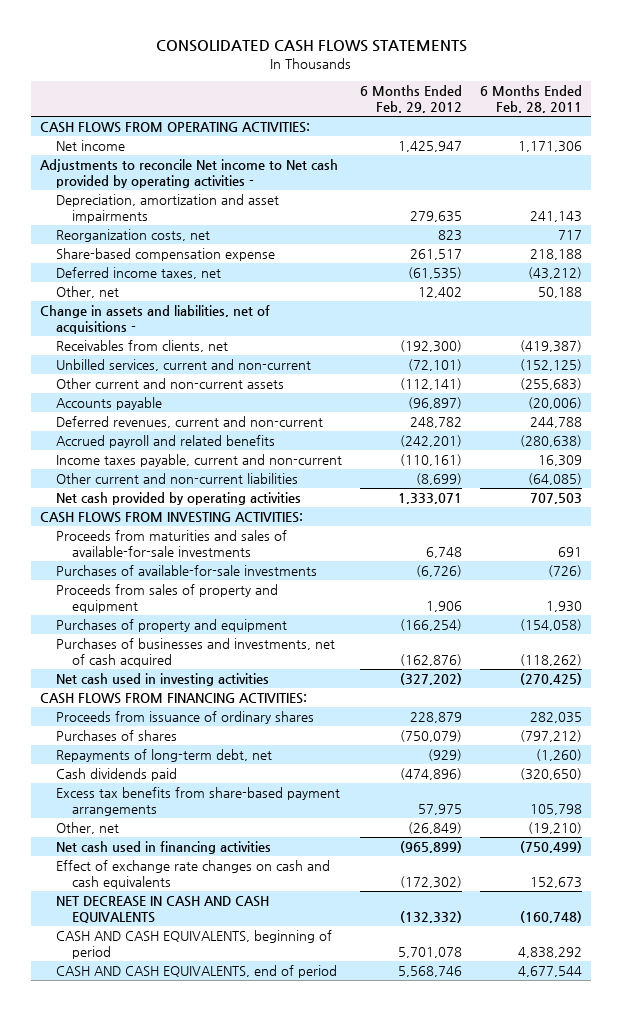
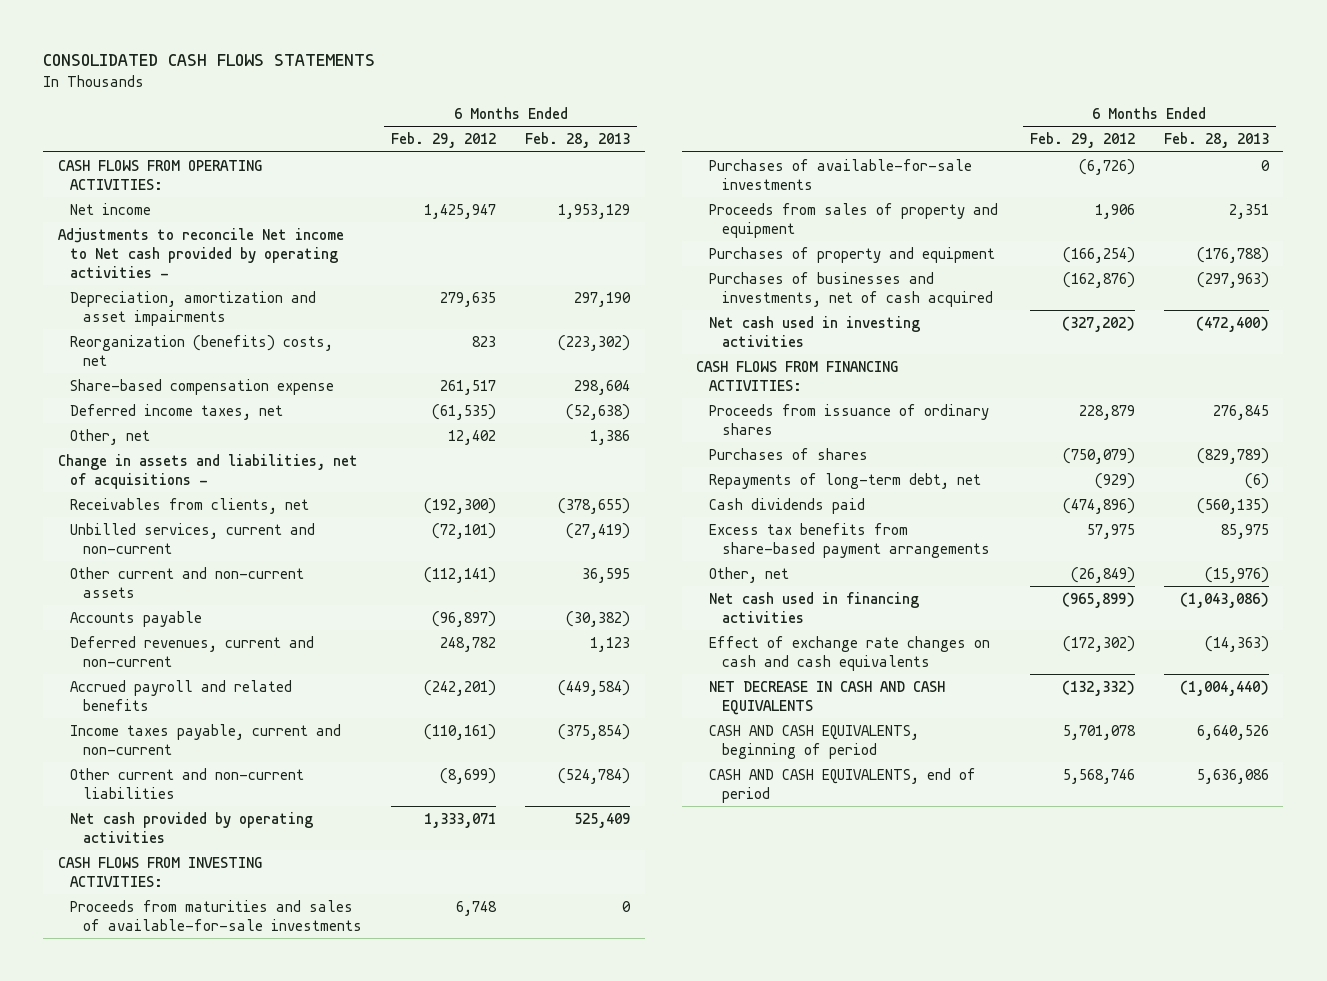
- | 6 Months Ended Feb. 29, 2012 | 6 Months Ended Feb. 28, 2011
+ | 6 Months Ended Feb. 29, 2012 | 6 Months Ended Feb. 28, 2013
- Reorganization costs, net | 823 | 717
+ Reorganization (benefits) costs, net | 823 | (223,302)

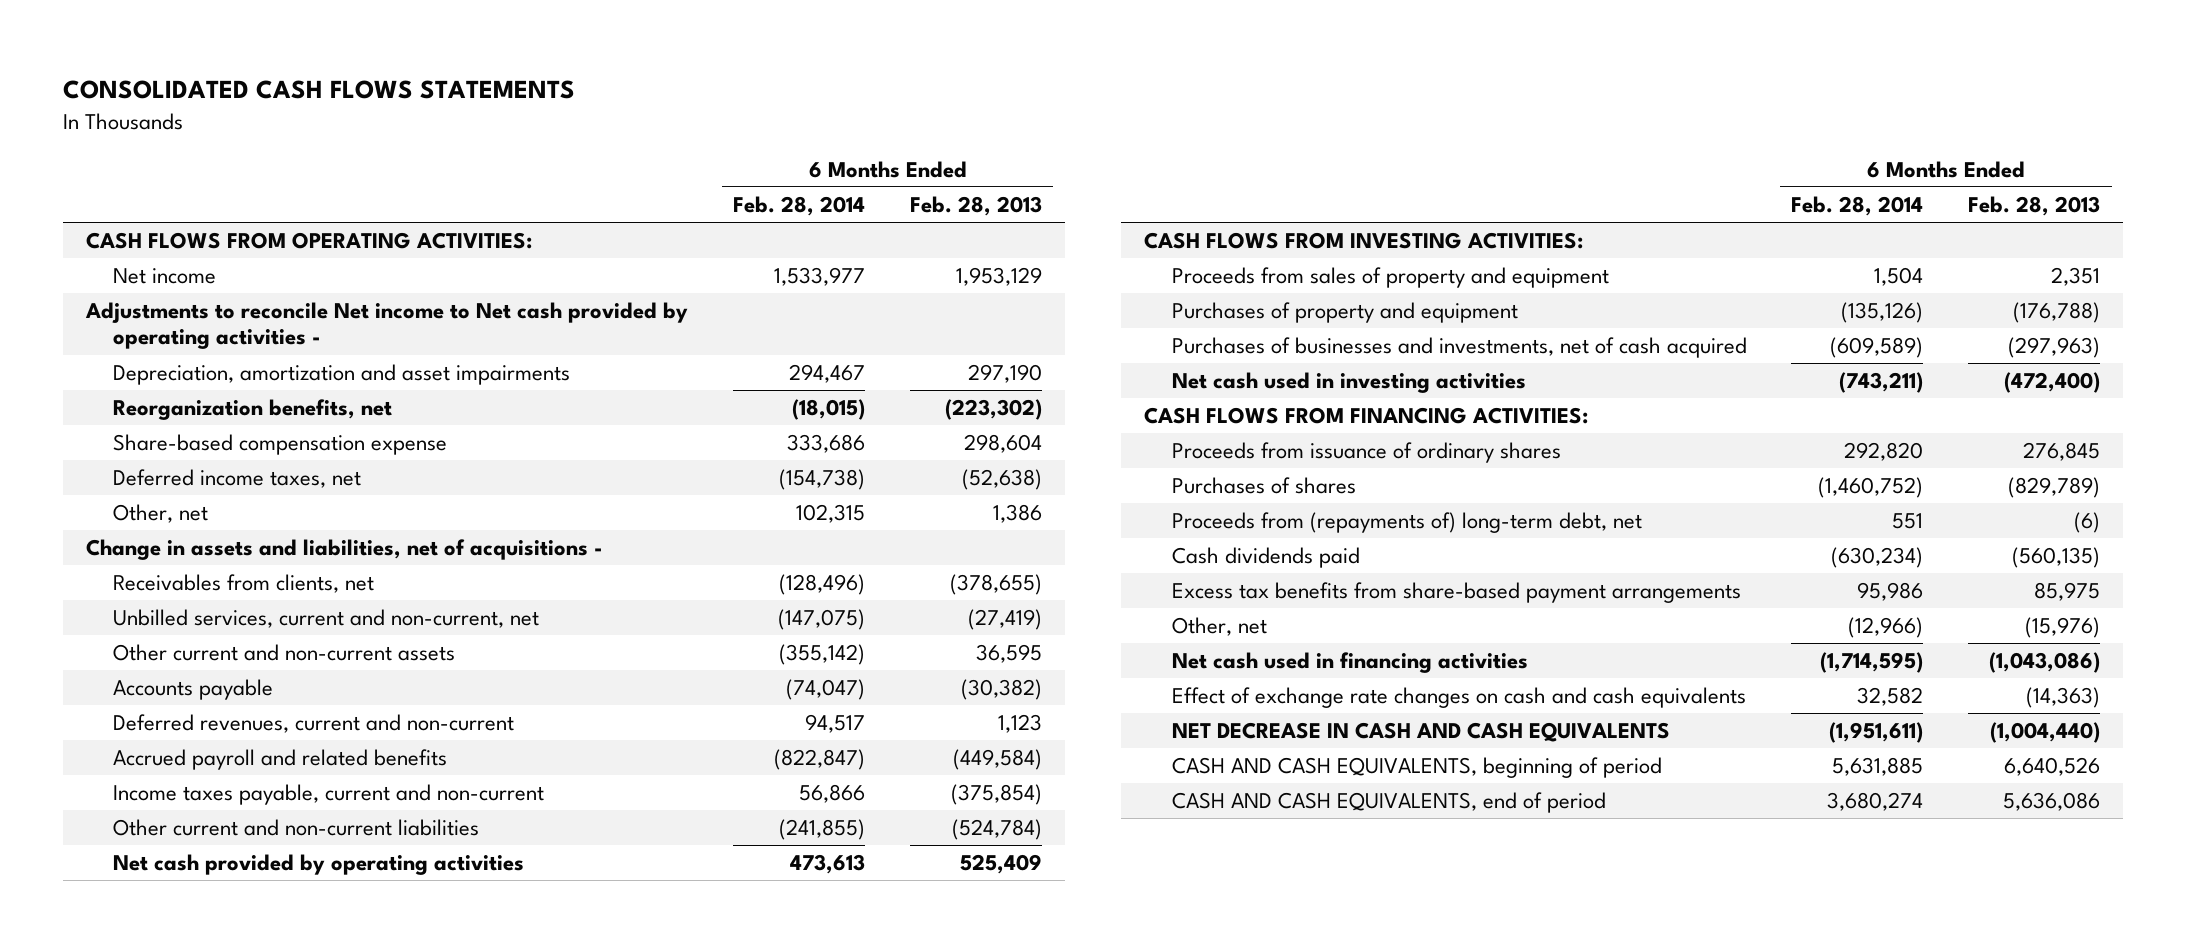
- | 6 Months Ended Feb. 29, 2012 | 6 Months Ended Feb. 28, 2013
+ | 6 Months Ended Feb. 28, 2014 | 6 Months Ended Feb. 28, 2013
- Reorganization (benefits) costs, net | 823 | (223,302)
+ Reorganization benefits, net | (18,015) | (223,302)
- Unbilled services, current and non-current | (72,101) | (27,419)
+ Unbilled services, current and non-current, net | (147,075) | (27,419)
- Proceeds from maturities and sales of available-for-sale investments | 6,748 | 0
- Purchases of available-for-sale investments | (6,726) | 0
- Repayments of long-term debt, net | (929) | (6)
+ Proceeds from (repayments of) long-term debt, net | 551 | (6)

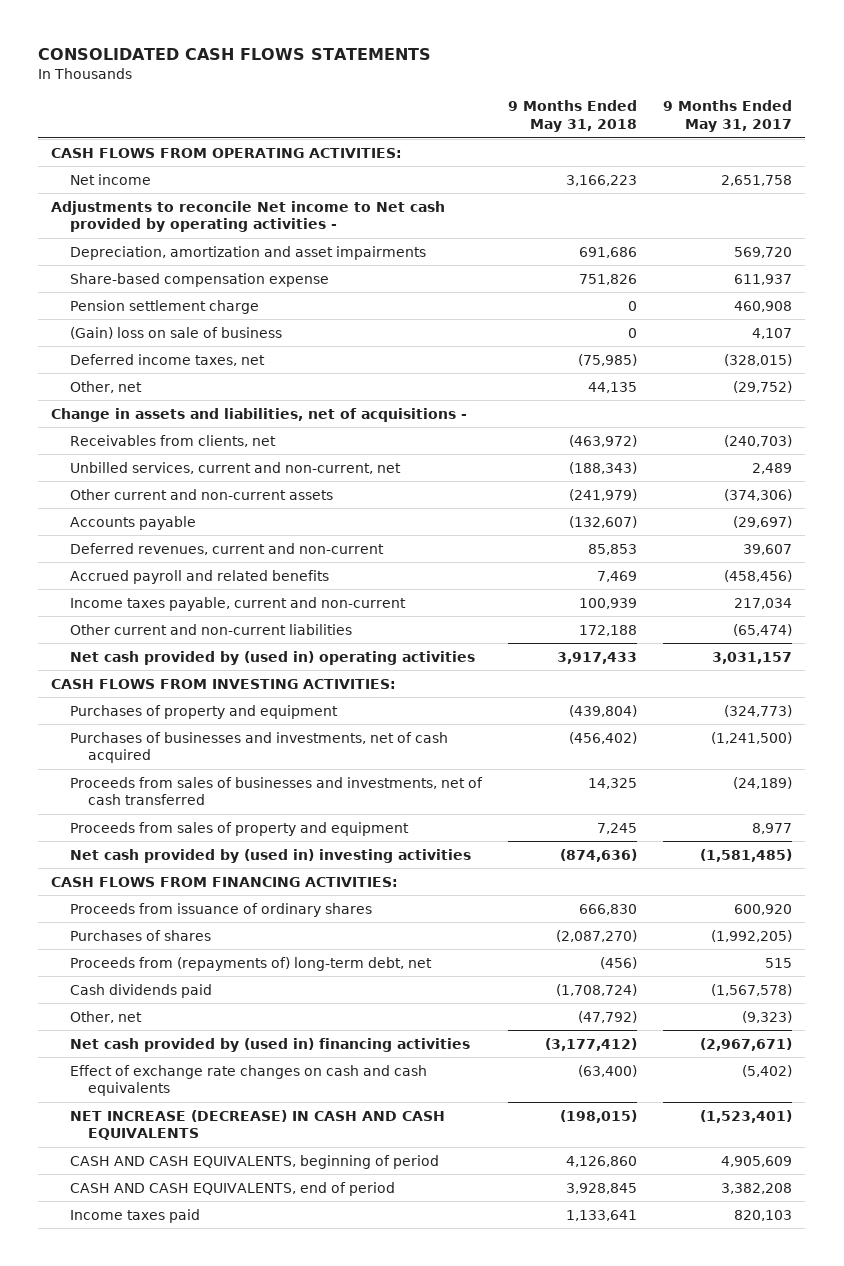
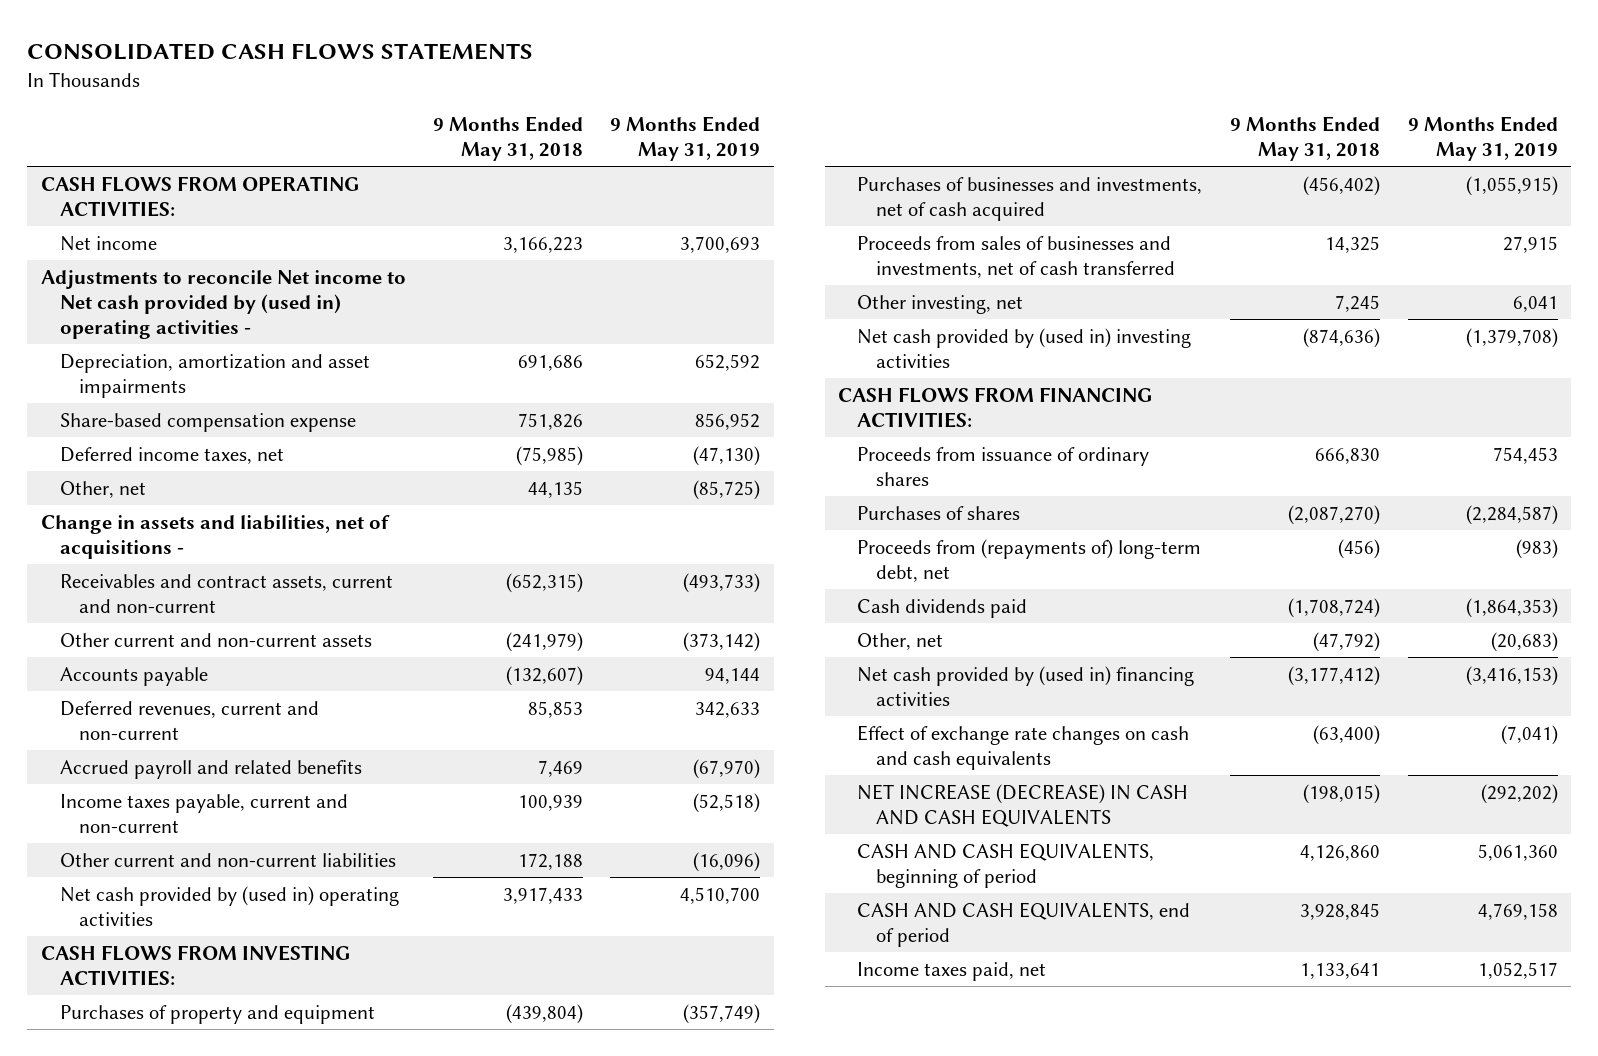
- | 9 Months Ended May 31, 2018 | 9 Months Ended May 31, 2017
+ | 9 Months Ended May 31, 2018 | 9 Months Ended May 31, 2019
- Adjustments to reconcile Net income to Net cash provided by operating activities -
+ Adjustments to reconcile Net income to Net cash provided by (used in) operating activities -
- Pension settlement charge | 0 | 460,908
- (Gain) loss on sale of business | 0 | 4,107
- Receivables from clients, net | (463,972) | (240,703)
- Unbilled services, current and non-current, net | (188,343) | 2,489
+ Receivables and contract assets, current and non-current | (652,315) | (493,733)
- Proceeds from sales of property and equipment | 7,245 | 8,977
+ Other investing, net | 7,245 | 6,041
- Income taxes paid | 1,133,641 | 820,103
+ Income taxes paid, net | 1,133,641 | 1,052,517

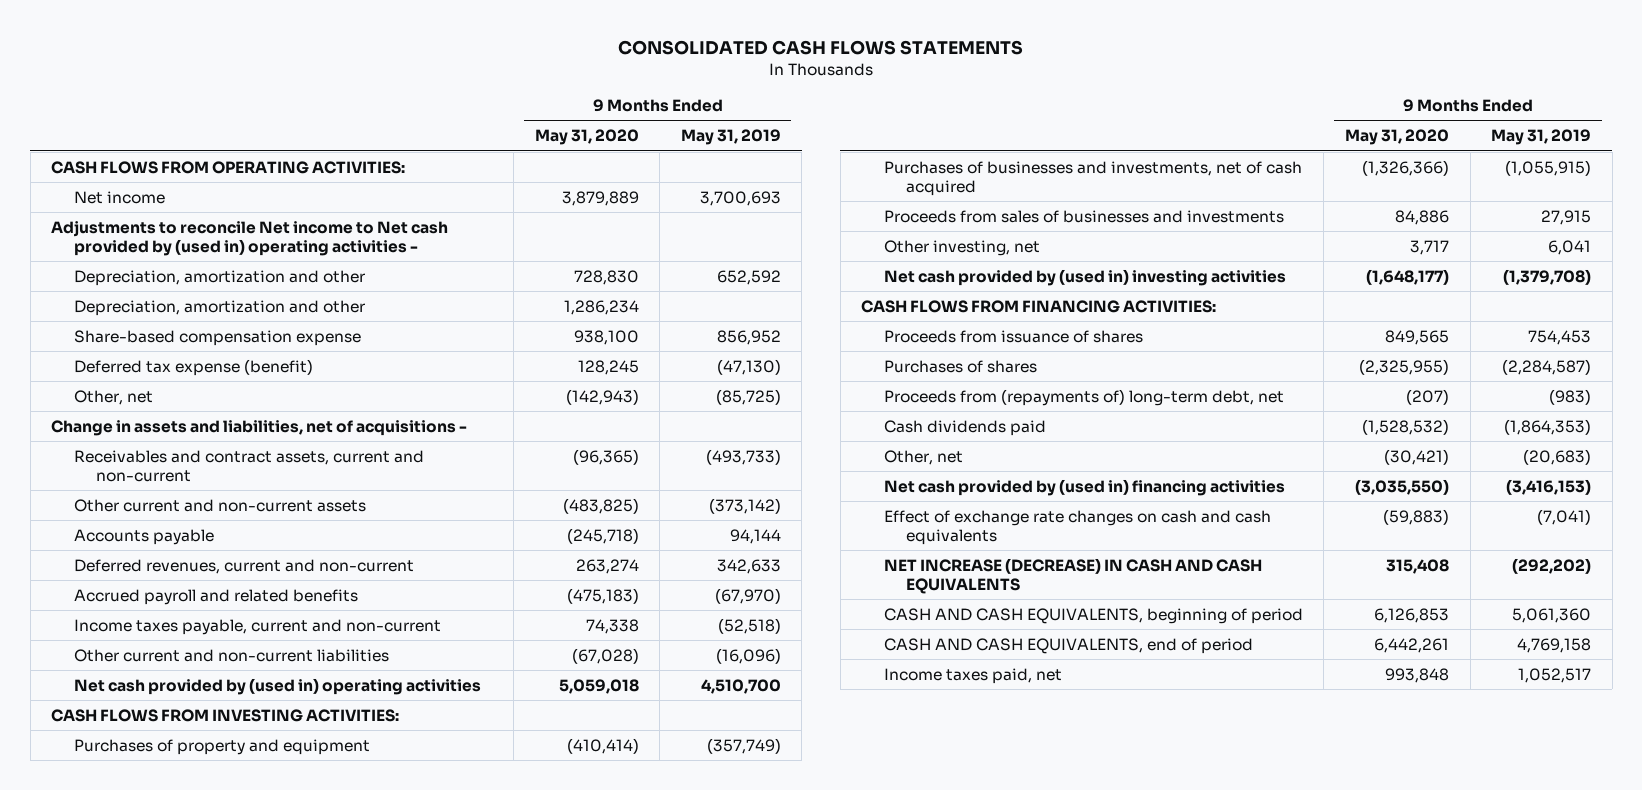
- | 9 Months Ended May 31, 2018 | 9 Months Ended May 31, 2019
+ | 9 Months Ended May 31, 2020 | 9 Months Ended May 31, 2019
- Depreciation, amortization and asset impairments | 691,686 | 652,592
+ Depreciation, amortization and other | 728,830 | 652,592
+ Depreciation, amortization and other | 1,286,234 |
- Deferred income taxes, net | (75,985) | (47,130)
+ Deferred tax expense (benefit) | 128,245 | (47,130)
- Proceeds from sales of businesses and investments, net of cash transferred | 14,325 | 27,915
+ Proceeds from sales of businesses and investments | 84,886 | 27,915
- Proceeds from issuance of ordinary shares | 666,830 | 754,453
+ Proceeds from issuance of shares | 849,565 | 754,453

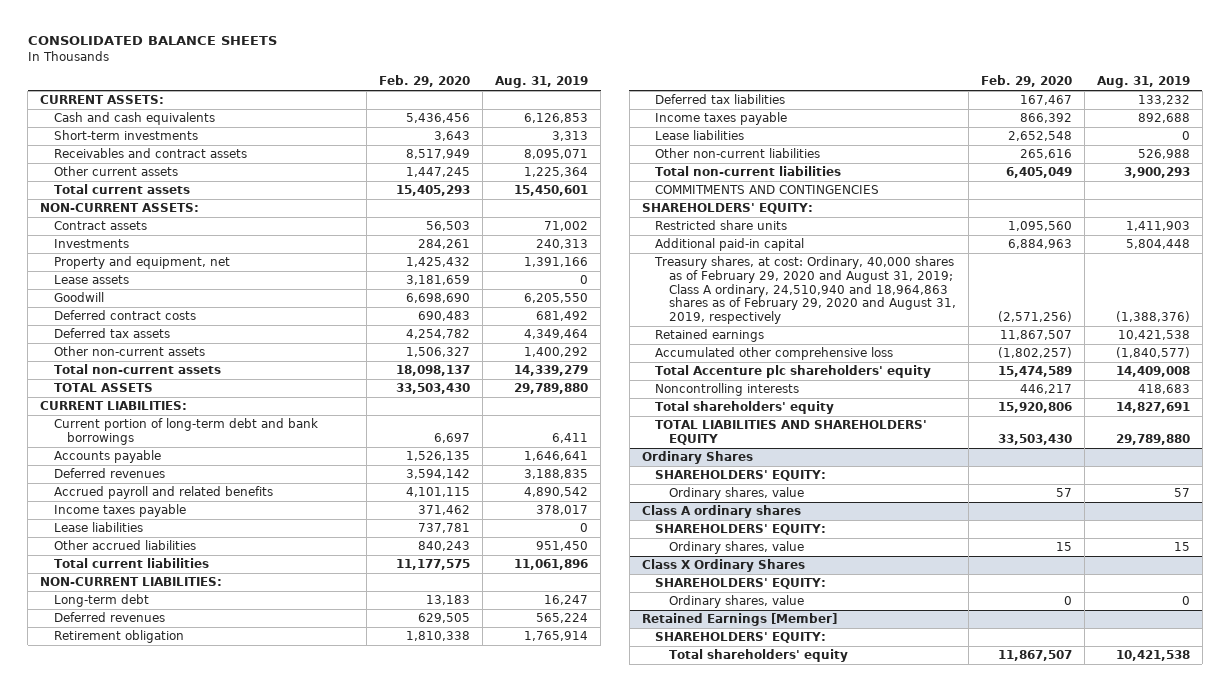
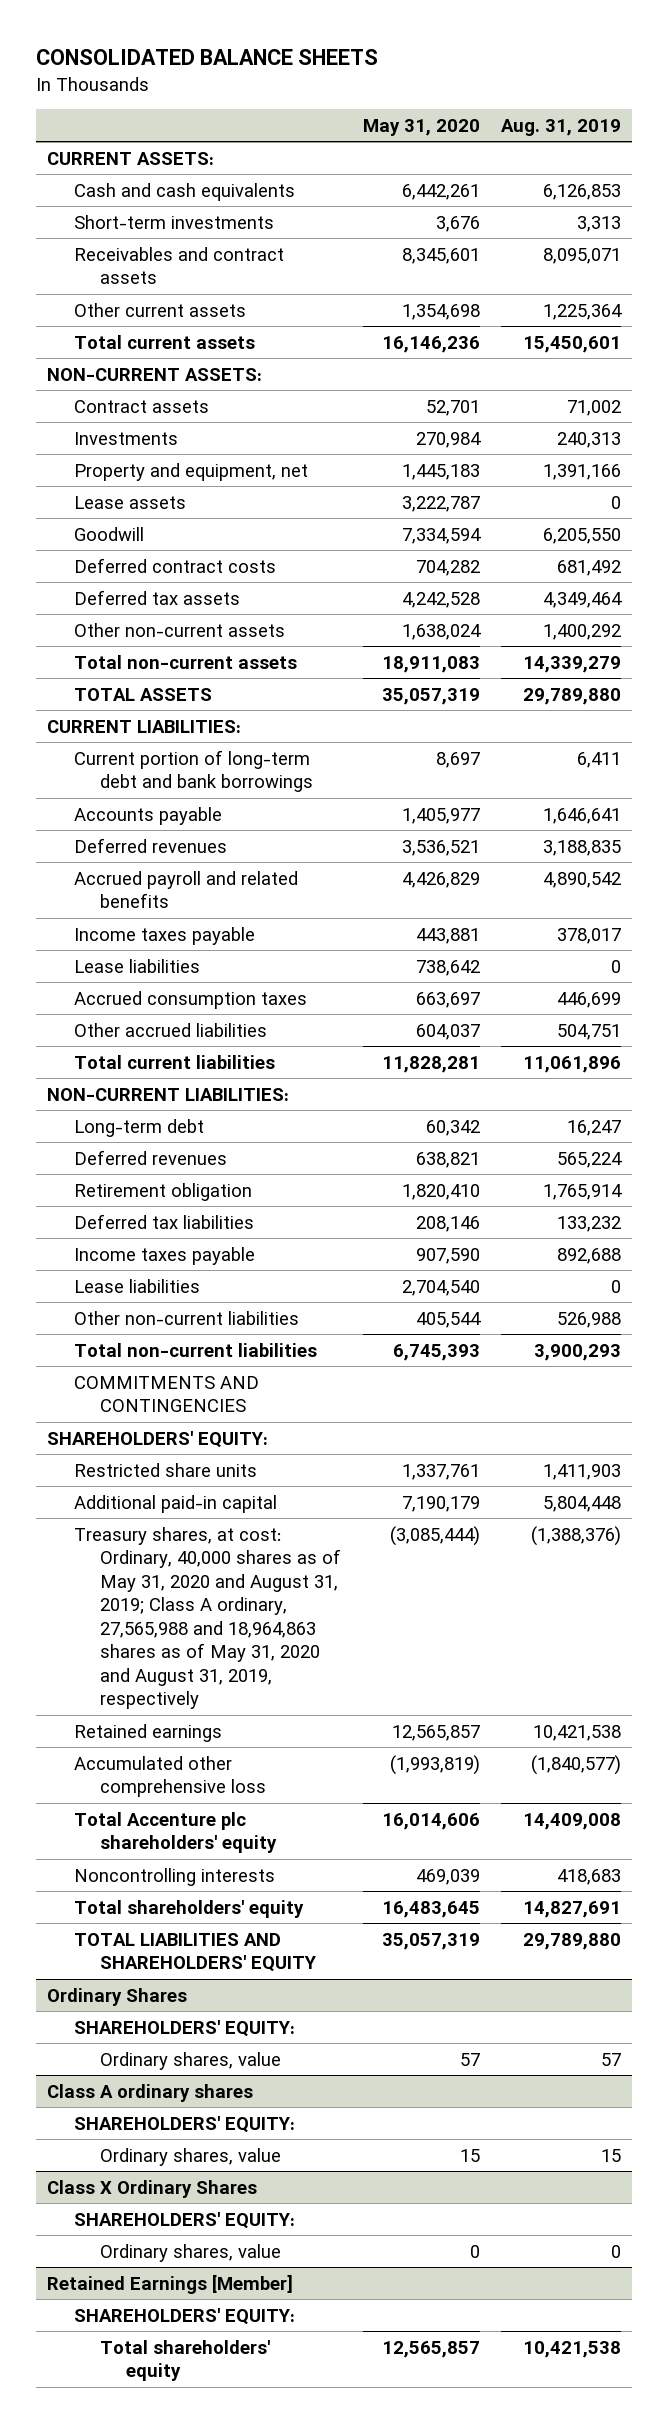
- | Feb. 29, 2020 | Aug. 31, 2019
+ | May 31, 2020 | Aug. 31, 2019
- Other accrued liabilities | 840,243 | 951,450
+ Accrued consumption taxes | 663,697 | 446,699
+ Other accrued liabilities | 604,037 | 504,751
- Treasury shares, at cost: Ordinary, 40,000 shares as of February 29, 2020 and August 31, 2019; Class A ordinary, 24,510,940 and 18,964,863 shares as of February 29, 2020 and August 31, 2019, respectively | (2,571,256) | (1,388,376)
+ Treasury shares, at cost: Ordinary, 40,000 shares as of May 31, 2020 and August 31, 2019; Class A ordinary, 27,565,988 and 18,964,863 shares as of May 31, 2020 and August 31, 2019, respectively | (3,085,444) | (1,388,376)

